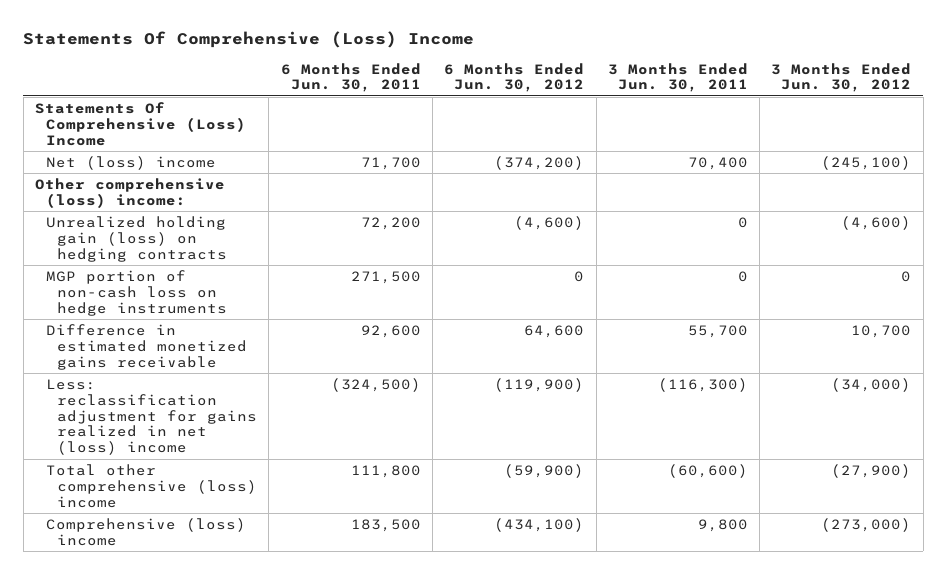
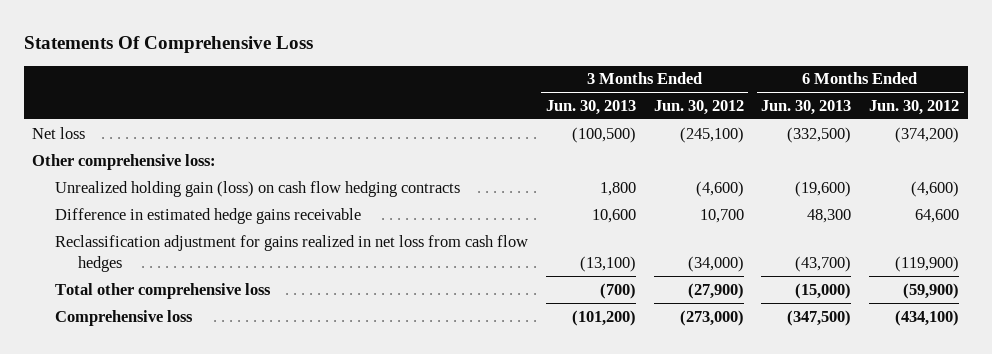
- Statements Of Comprehensive (Loss) Income
+ Statements Of Comprehensive Loss
- | 6 Months Ended Jun. 30, 2011 | 6 Months Ended Jun. 30, 2012 | 3 Months Ended Jun. 30, 2011 | 3 Months Ended Jun. 30, 2012
+ | 3 Months Ended Jun. 30, 2013 | 3 Months Ended Jun. 30, 2012 | 6 Months Ended Jun. 30, 2013 | 6 Months Ended Jun. 30, 2012
- Statements Of Comprehensive (Loss) Income
- Net (loss) income | 71,700 | (374,200) | 70,400 | (245,100)
- Other comprehensive (loss) income:
- Unrealized holding gain (loss) on hedging contracts | 72,200 | (4,600) | 0 | (4,600)
- MGP portion of non-cash loss on hedge instruments | 271,500 | 0 | 0 | 0
- Difference in estimated monetized gains receivable | 92,600 | 64,600 | 55,700 | 10,700
- Less: reclassification adjustment for gains realized in net (loss) income | (324,500) | (119,900) | (116,300) | (34,000)
- Total other comprehensive (loss) income | 111,800 | (59,900) | (60,600) | (27,900)
- Comprehensive (loss) income | 183,500 | (434,100) | 9,800 | (273,000)
+ Net loss | (100,500) | (245,100) | (332,500) | (374,200)
+ Other comprehensive loss:
+ Unrealized holding gain (loss) on cash flow hedging contracts | 1,800 | (4,600) | (19,600) | (4,600)
+ Difference in estimated hedge gains receivable | 10,600 | 10,700 | 48,300 | 64,600
+ Reclassification adjustment for gains realized in net loss from cash flow hedges | (13,100) | (34,000) | (43,700) | (119,900)
+ Total other comprehensive loss | (700) | (27,900) | (15,000) | (59,900)
+ Comprehensive loss | (101,200) | (273,000) | (347,500) | (434,100)

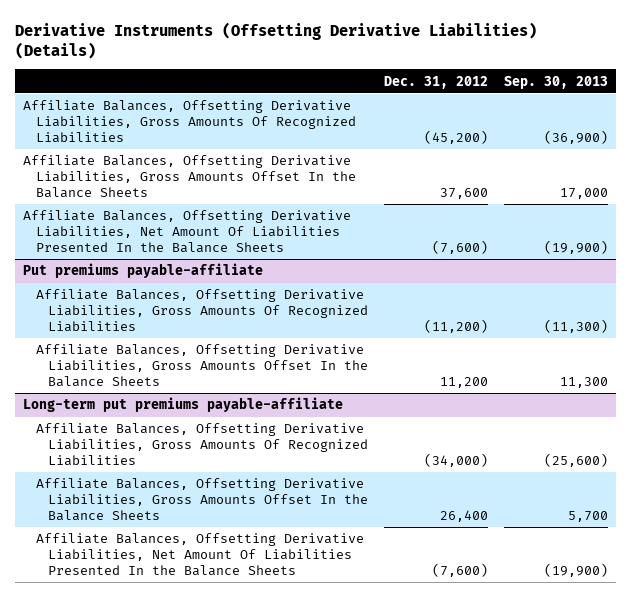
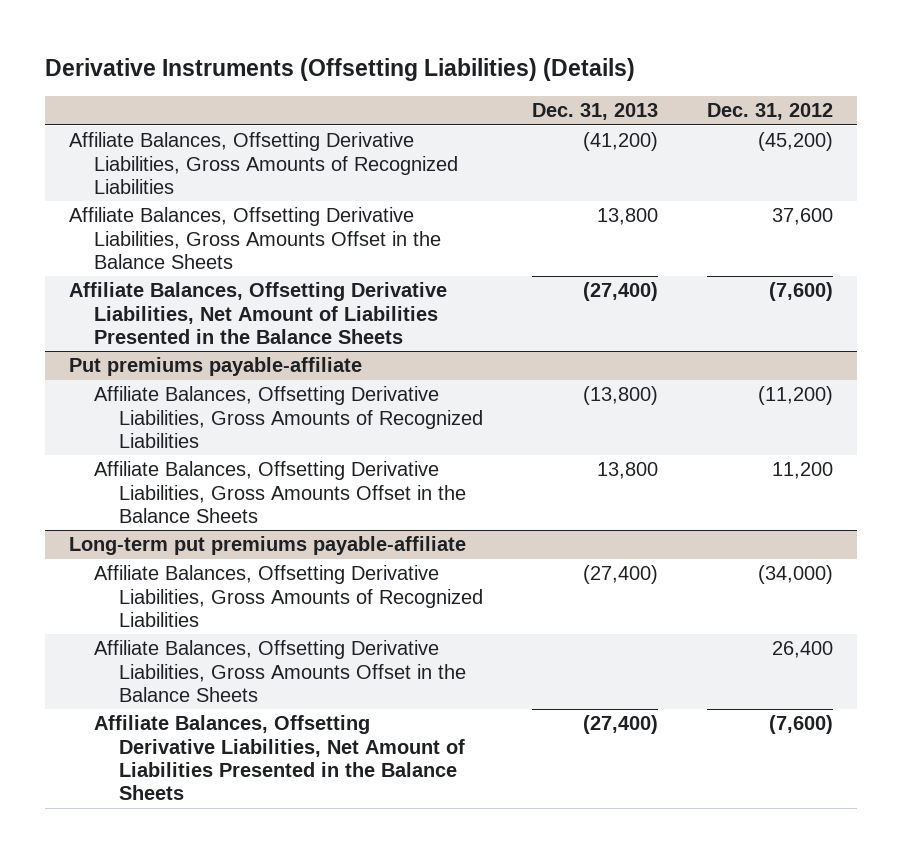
- Derivative Instruments (Offsetting Derivative Liabilities) (Details)
+ Derivative Instruments (Offsetting Liabilities) (Details)
- | Dec. 31, 2012 | Sep. 30, 2013
+ | Dec. 31, 2013 | Dec. 31, 2012
- Affiliate Balances, Offsetting Derivative Liabilities, Gross Amounts Of Recognized Liabilities | (45,200) | (36,900)
- Affiliate Balances, Offsetting Derivative Liabilities, Gross Amounts Offset In the Balance Sheets | 37,600 | 17,000
- Affiliate Balances, Offsetting Derivative Liabilities, Net Amount Of Liabilities Presented In the Balance Sheets | (7,600) | (19,900)
+ Affiliate Balances, Offsetting Derivative Liabilities, Gross Amounts of Recognized Liabilities | (41,200) | (45,200)
+ Affiliate Balances, Offsetting Derivative Liabilities, Gross Amounts Offset in the Balance Sheets | 13,800 | 37,600
+ Affiliate Balances, Offsetting Derivative Liabilities, Net Amount of Liabilities Presented in the Balance Sheets | (27,400) | (7,600)
@ Put premiums payable-affiliate
- Affiliate Balances, Offsetting Derivative Liabilities, Gross Amounts Of Recognized Liabilities | (11,200) | (11,300)
- Affiliate Balances, Offsetting Derivative Liabilities, Gross Amounts Offset In the Balance Sheets | 11,200 | 11,300
+ Affiliate Balances, Offsetting Derivative Liabilities, Gross Amounts of Recognized Liabilities | (13,800) | (11,200)
+ Affiliate Balances, Offsetting Derivative Liabilities, Gross Amounts Offset in the Balance Sheets | 13,800 | 11,200
@ Long-term put premiums payable-affiliate
- Affiliate Balances, Offsetting Derivative Liabilities, Gross Amounts Of Recognized Liabilities | (34,000) | (25,600)
- Affiliate Balances, Offsetting Derivative Liabilities, Gross Amounts Offset In the Balance Sheets | 26,400 | 5,700
- Affiliate Balances, Offsetting Derivative Liabilities, Net Amount Of Liabilities Presented In the Balance Sheets | (7,600) | (19,900)
+ Affiliate Balances, Offsetting Derivative Liabilities, Gross Amounts of Recognized Liabilities | (27,400) | (34,000)
+ Affiliate Balances, Offsetting Derivative Liabilities, Gross Amounts Offset in the Balance Sheets | | 26,400
+ Affiliate Balances, Offsetting Derivative Liabilities, Net Amount of Liabilities Presented in the Balance Sheets | (27,400) | (7,600)

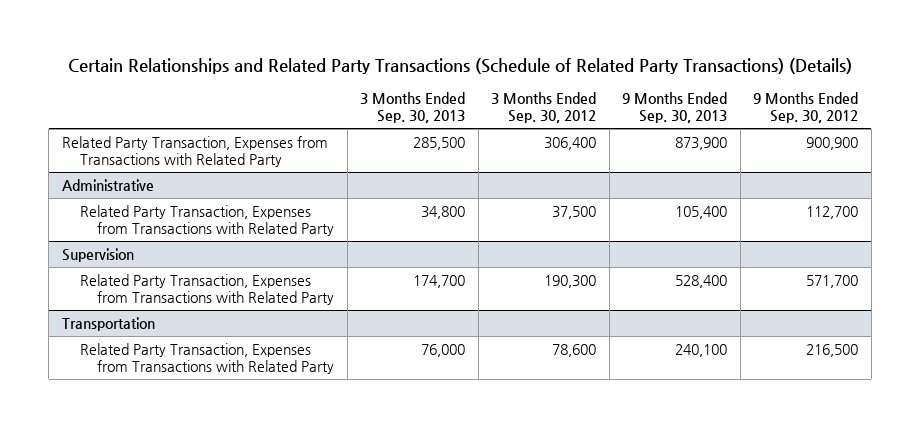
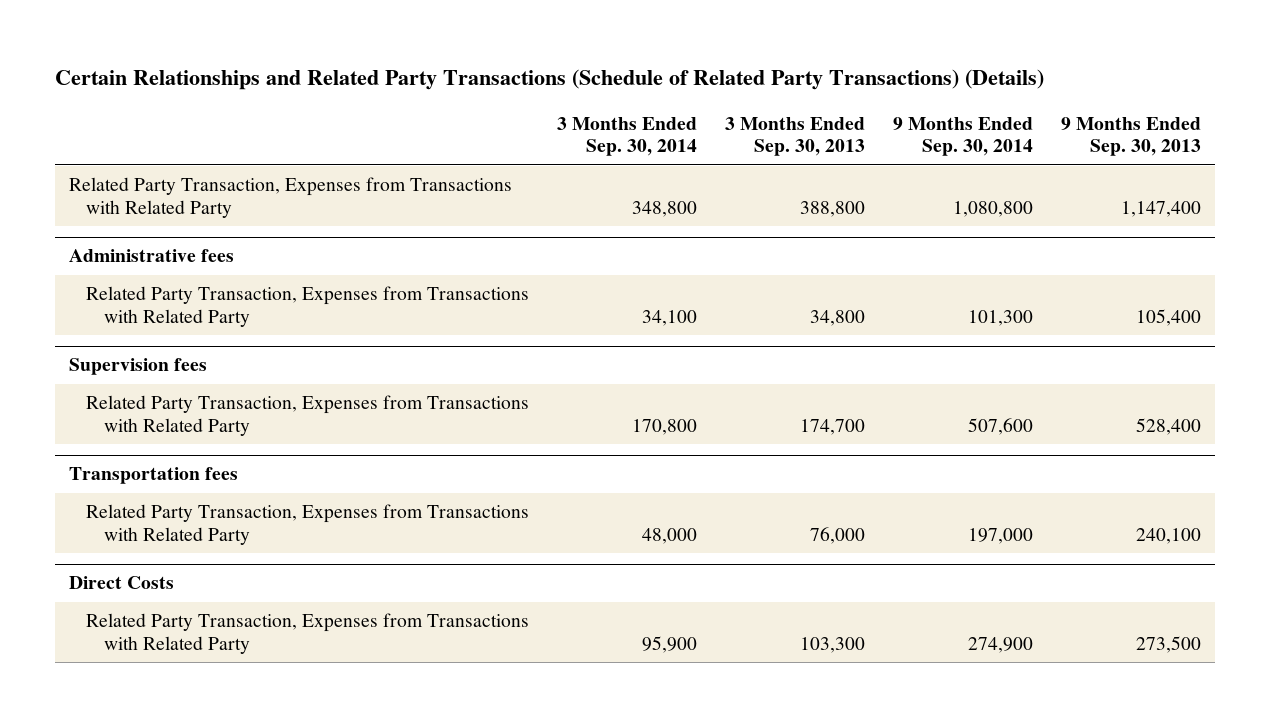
- | 3 Months Ended Sep. 30, 2013 | 3 Months Ended Sep. 30, 2012 | 9 Months Ended Sep. 30, 2013 | 9 Months Ended Sep. 30, 2012
+ | 3 Months Ended Sep. 30, 2014 | 3 Months Ended Sep. 30, 2013 | 9 Months Ended Sep. 30, 2014 | 9 Months Ended Sep. 30, 2013
- Related Party Transaction, Expenses from Transactions with Related Party | 285,500 | 306,400 | 873,900 | 900,900
- Administrative
+ Related Party Transaction, Expenses from Transactions with Related Party | 348,800 | 388,800 | 1,080,800 | 1,147,400
+ Administrative fees
- Supervision
+ Supervision fees
- Transportation
+ Transportation fees
+ Direct Costs
+ Related Party Transaction, Expenses from Transactions with Related Party | 95,900 | 103,300 | 274,900 | 273,500

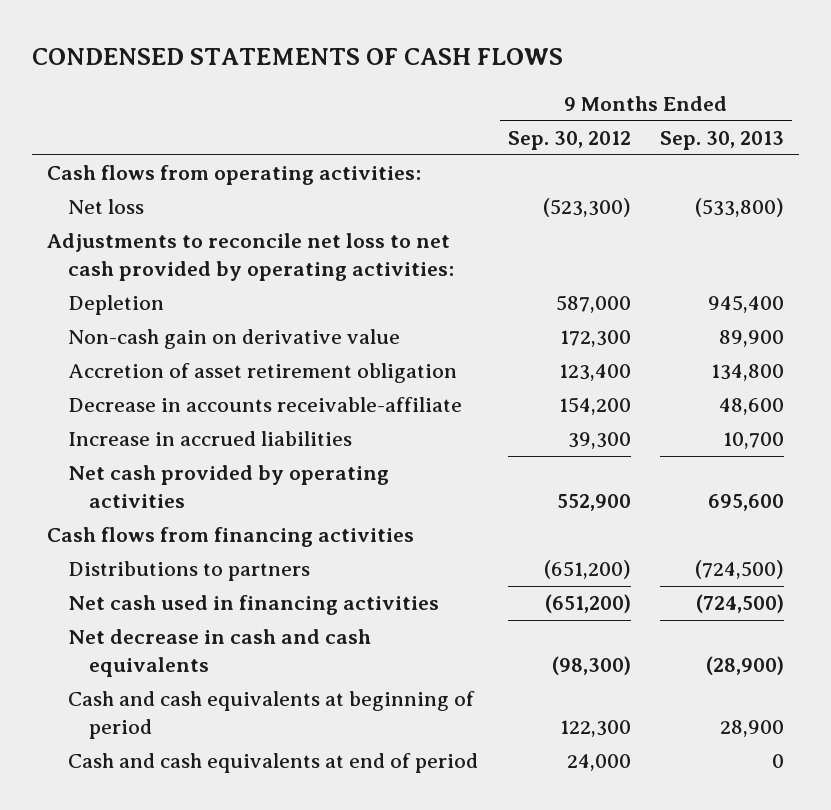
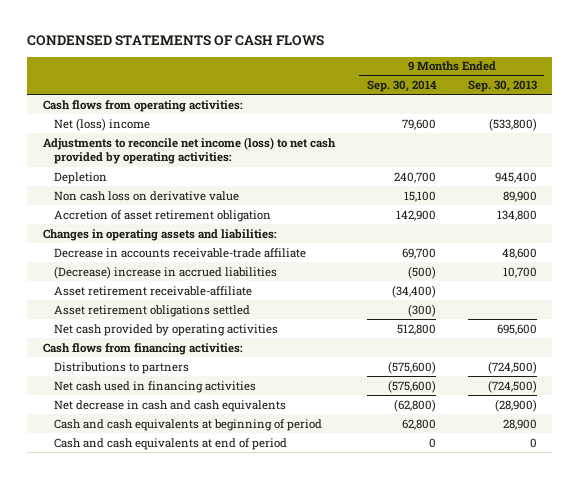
- | 9 Months Ended Sep. 30, 2012 | 9 Months Ended Sep. 30, 2013
+ | 9 Months Ended Sep. 30, 2014 | 9 Months Ended Sep. 30, 2013
- Net loss | (523,300) | (533,800)
- Adjustments to reconcile net loss to net cash provided by operating activities:
+ Net (loss) income | 79,600 | (533,800)
+ Adjustments to reconcile net income (loss) to net cash provided by operating activities:
- Non-cash gain on derivative value | 172,300 | 89,900
+ Non cash loss on derivative value | 15,100 | 89,900
- Decrease in accounts receivable-affiliate | 154,200 | 48,600
- Increase in accrued liabilities | 39,300 | 10,700
+ Changes in operating assets and liabilities:
+ Decrease in accounts receivable-trade affiliate | 69,700 | 48,600
+ (Decrease) increase in accrued liabilities | (500) | 10,700
+ Asset retirement receivable-affiliate | (34,400) |
+ Asset retirement obligations settled | (300) |
- Cash flows from financing activities
+ Cash flows from financing activities:

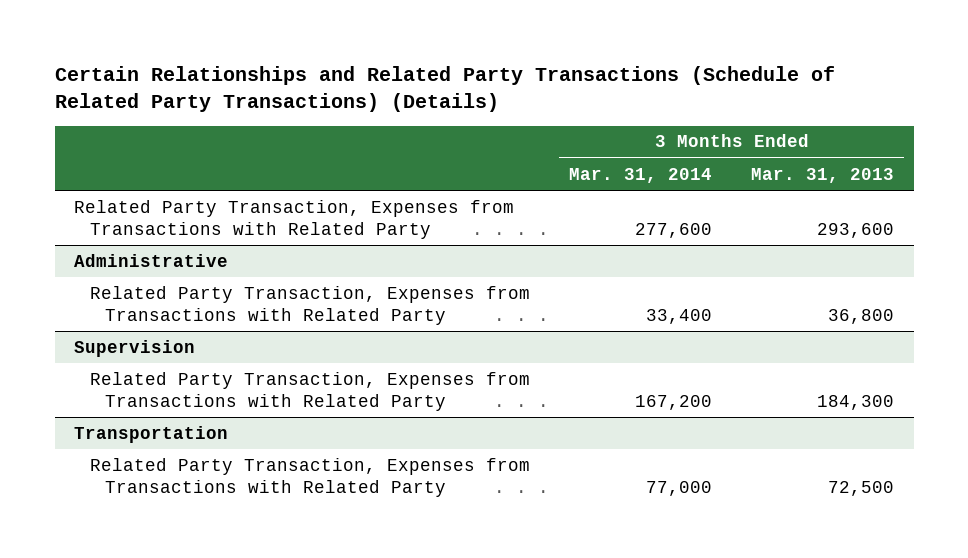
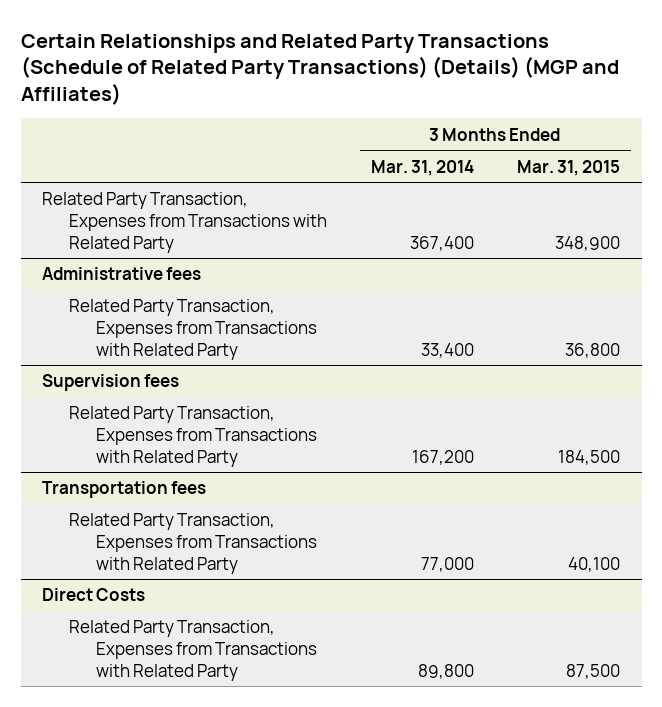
- Certain Relationships and Related Party Transactions (Schedule of Related Party Transactions) (Details)
+ Certain Relationships and Related Party Transactions (Schedule of Related Party Transactions) (Details) (MGP and Affiliates)
- | 3 Months Ended Mar. 31, 2014 | 3 Months Ended Mar. 31, 2013
+ | 3 Months Ended Mar. 31, 2014 | 3 Months Ended Mar. 31, 2015
- Related Party Transaction, Expenses from Transactions with Related Party | 277,600 | 293,600
- Administrative
+ Related Party Transaction, Expenses from Transactions with Related Party | 367,400 | 348,900
+ Administrative fees
- Supervision
+ Supervision fees
- Transportation
+ Transportation fees
+ Direct Costs
+ Related Party Transaction, Expenses from Transactions with Related Party | 89,800 | 87,500

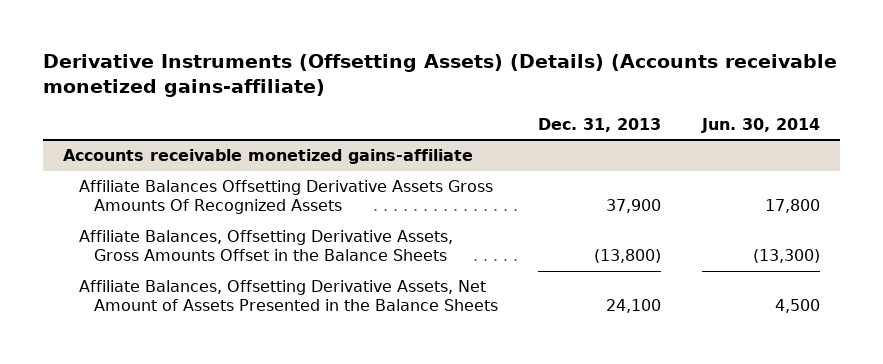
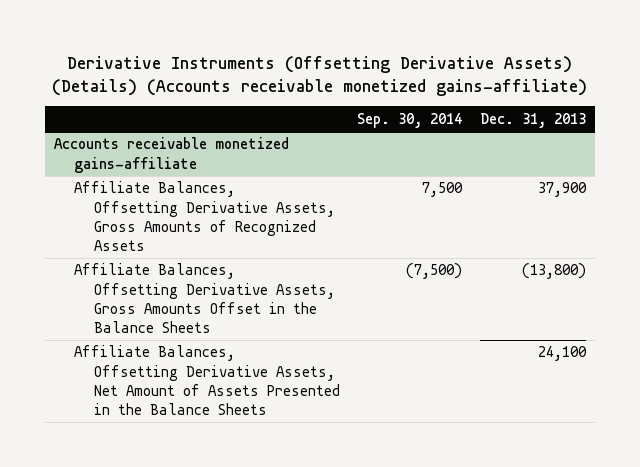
- Derivative Instruments (Offsetting Assets) (Details) (Accounts receivable monetized gains-affiliate)
+ Derivative Instruments (Offsetting Derivative Assets) (Details) (Accounts receivable monetized gains-affiliate)
- | Dec. 31, 2013 | Jun. 30, 2014
+ | Sep. 30, 2014 | Dec. 31, 2013
@ Accounts receivable monetized gains-affiliate
- Affiliate Balances Offsetting Derivative Assets Gross Amounts Of Recognized Assets | 37,900 | 17,800
+ Affiliate Balances, Offsetting Derivative Assets, Gross Amounts of Recognized Assets | 7,500 | 37,900

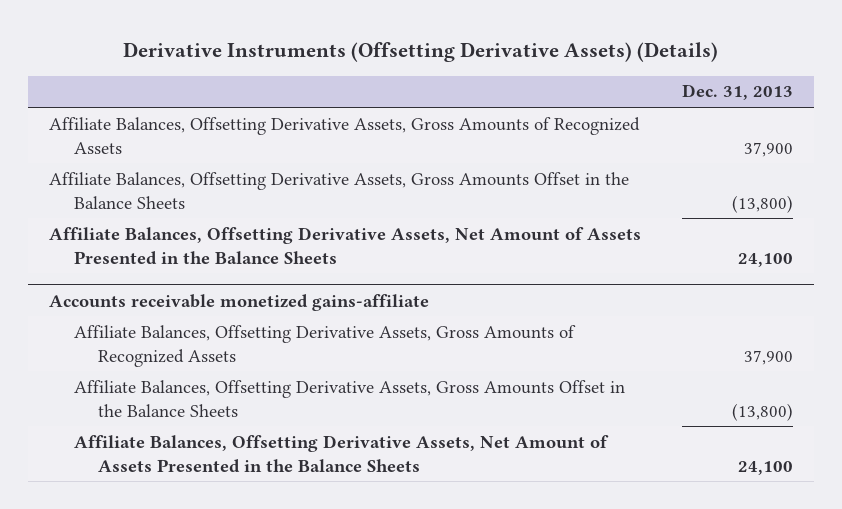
- Derivative Instruments (Offsetting Derivative Assets) (Details) (Accounts receivable monetized gains-affiliate)
+ Derivative Instruments (Offsetting Derivative Assets) (Details)
- | Sep. 30, 2014 | Dec. 31, 2013
+ | Dec. 31, 2013
+ Affiliate Balances, Offsetting Derivative Assets, Gross Amounts of Recognized Assets | 37,900
+ Affiliate Balances, Offsetting Derivative Assets, Gross Amounts Offset in the Balance Sheets | (13,800)
+ Affiliate Balances, Offsetting Derivative Assets, Net Amount of Assets Presented in the Balance Sheets | 24,100

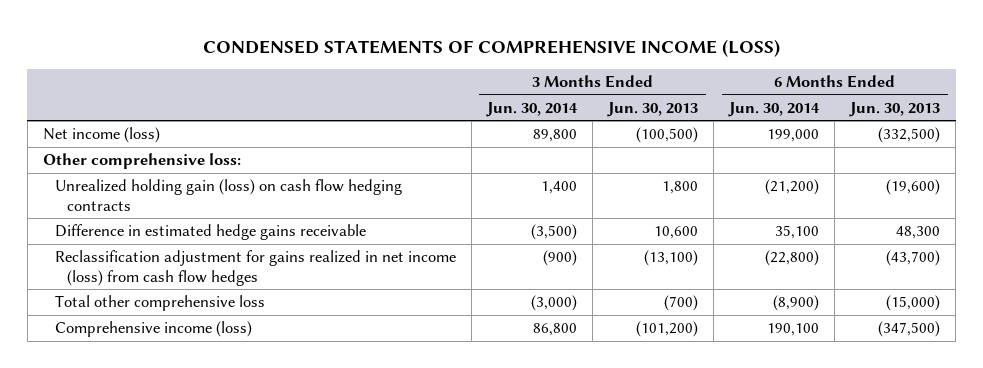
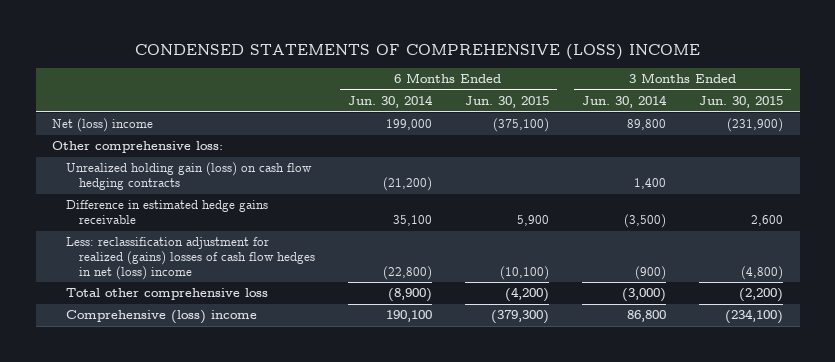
- CONDENSED STATEMENTS OF COMPREHENSIVE INCOME (LOSS)
+ CONDENSED STATEMENTS OF COMPREHENSIVE (LOSS) INCOME
- | 3 Months Ended Jun. 30, 2014 | 3 Months Ended Jun. 30, 2013 | 6 Months Ended Jun. 30, 2014 | 6 Months Ended Jun. 30, 2013
+ | 6 Months Ended Jun. 30, 2014 | 6 Months Ended Jun. 30, 2015 | 3 Months Ended Jun. 30, 2014 | 3 Months Ended Jun. 30, 2015
- Net income (loss) | 89,800 | (100,500) | 199,000 | (332,500)
+ Net (loss) income | 199,000 | (375,100) | 89,800 | (231,900)
- Reclassification adjustment for gains realized in net income (loss) from cash flow hedges | (900) | (13,100) | (22,800) | (43,700)
+ Less: reclassification adjustment for realized (gains) losses of cash flow hedges in net (loss) income | (22,800) | (10,100) | (900) | (4,800)
- Comprehensive income (loss) | 86,800 | (101,200) | 190,100 | (347,500)
+ Comprehensive (loss) income | 190,100 | (379,300) | 86,800 | (234,100)

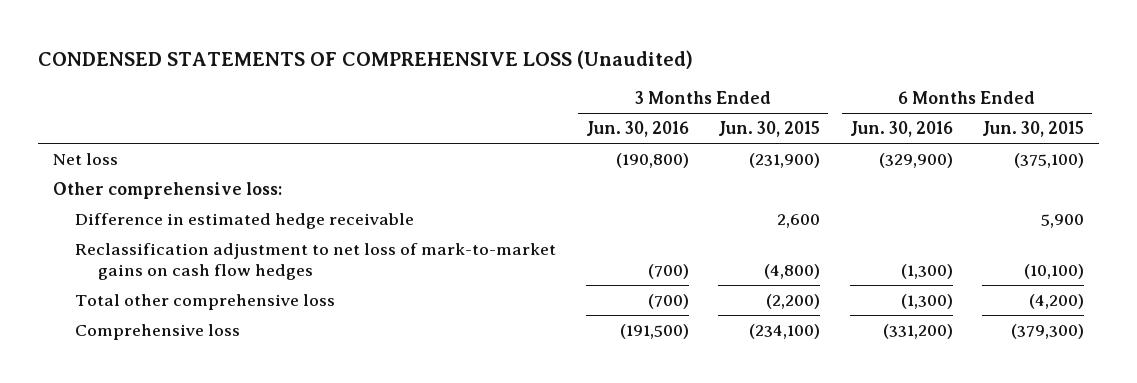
- CONDENSED STATEMENTS OF COMPREHENSIVE (LOSS) INCOME
+ CONDENSED STATEMENTS OF COMPREHENSIVE LOSS (Unaudited)
- | 6 Months Ended Jun. 30, 2014 | 6 Months Ended Jun. 30, 2015 | 3 Months Ended Jun. 30, 2014 | 3 Months Ended Jun. 30, 2015
+ | 3 Months Ended Jun. 30, 2016 | 3 Months Ended Jun. 30, 2015 | 6 Months Ended Jun. 30, 2016 | 6 Months Ended Jun. 30, 2015
- Net (loss) income | 199,000 | (375,100) | 89,800 | (231,900)
+ Net loss | (190,800) | (231,900) | (329,900) | (375,100)
- Unrealized holding gain (loss) on cash flow hedging contracts | (21,200) | | 1,400 |
- Difference in estimated hedge gains receivable | 35,100 | 5,900 | (3,500) | 2,600
- Less: reclassification adjustment for realized (gains) losses of cash flow hedges in net (loss) income | (22,800) | (10,100) | (900) | (4,800)
+ Difference in estimated hedge receivable | | 2,600 | | 5,900
+ Reclassification adjustment to net loss of mark-to-market gains on cash flow hedges | (700) | (4,800) | (1,300) | (10,100)
- Comprehensive (loss) income | 190,100 | (379,300) | 86,800 | (234,100)
+ Comprehensive loss | (191,500) | (234,100) | (331,200) | (379,300)

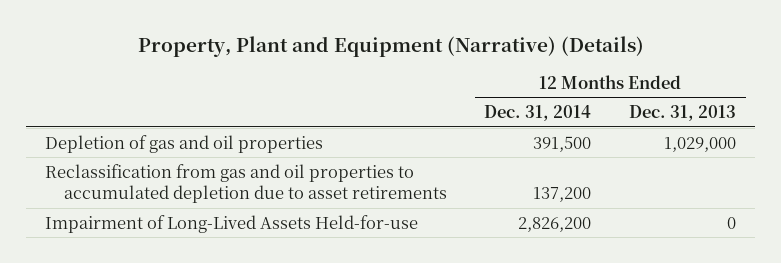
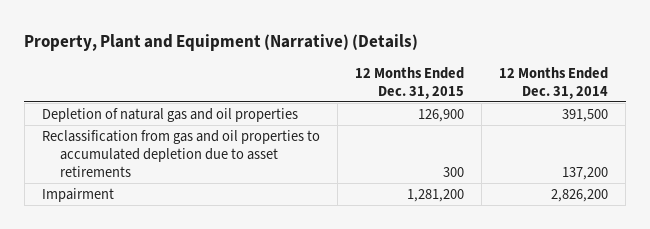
- | 12 Months Ended Dec. 31, 2014 | 12 Months Ended Dec. 31, 2013
+ | 12 Months Ended Dec. 31, 2015 | 12 Months Ended Dec. 31, 2014
- Depletion of gas and oil properties | 391,500 | 1,029,000
+ Depletion of natural gas and oil properties | 126,900 | 391,500
- Impairment of Long-Lived Assets Held-for-use | 2,826,200 | 0
+ Impairment | 1,281,200 | 2,826,200

